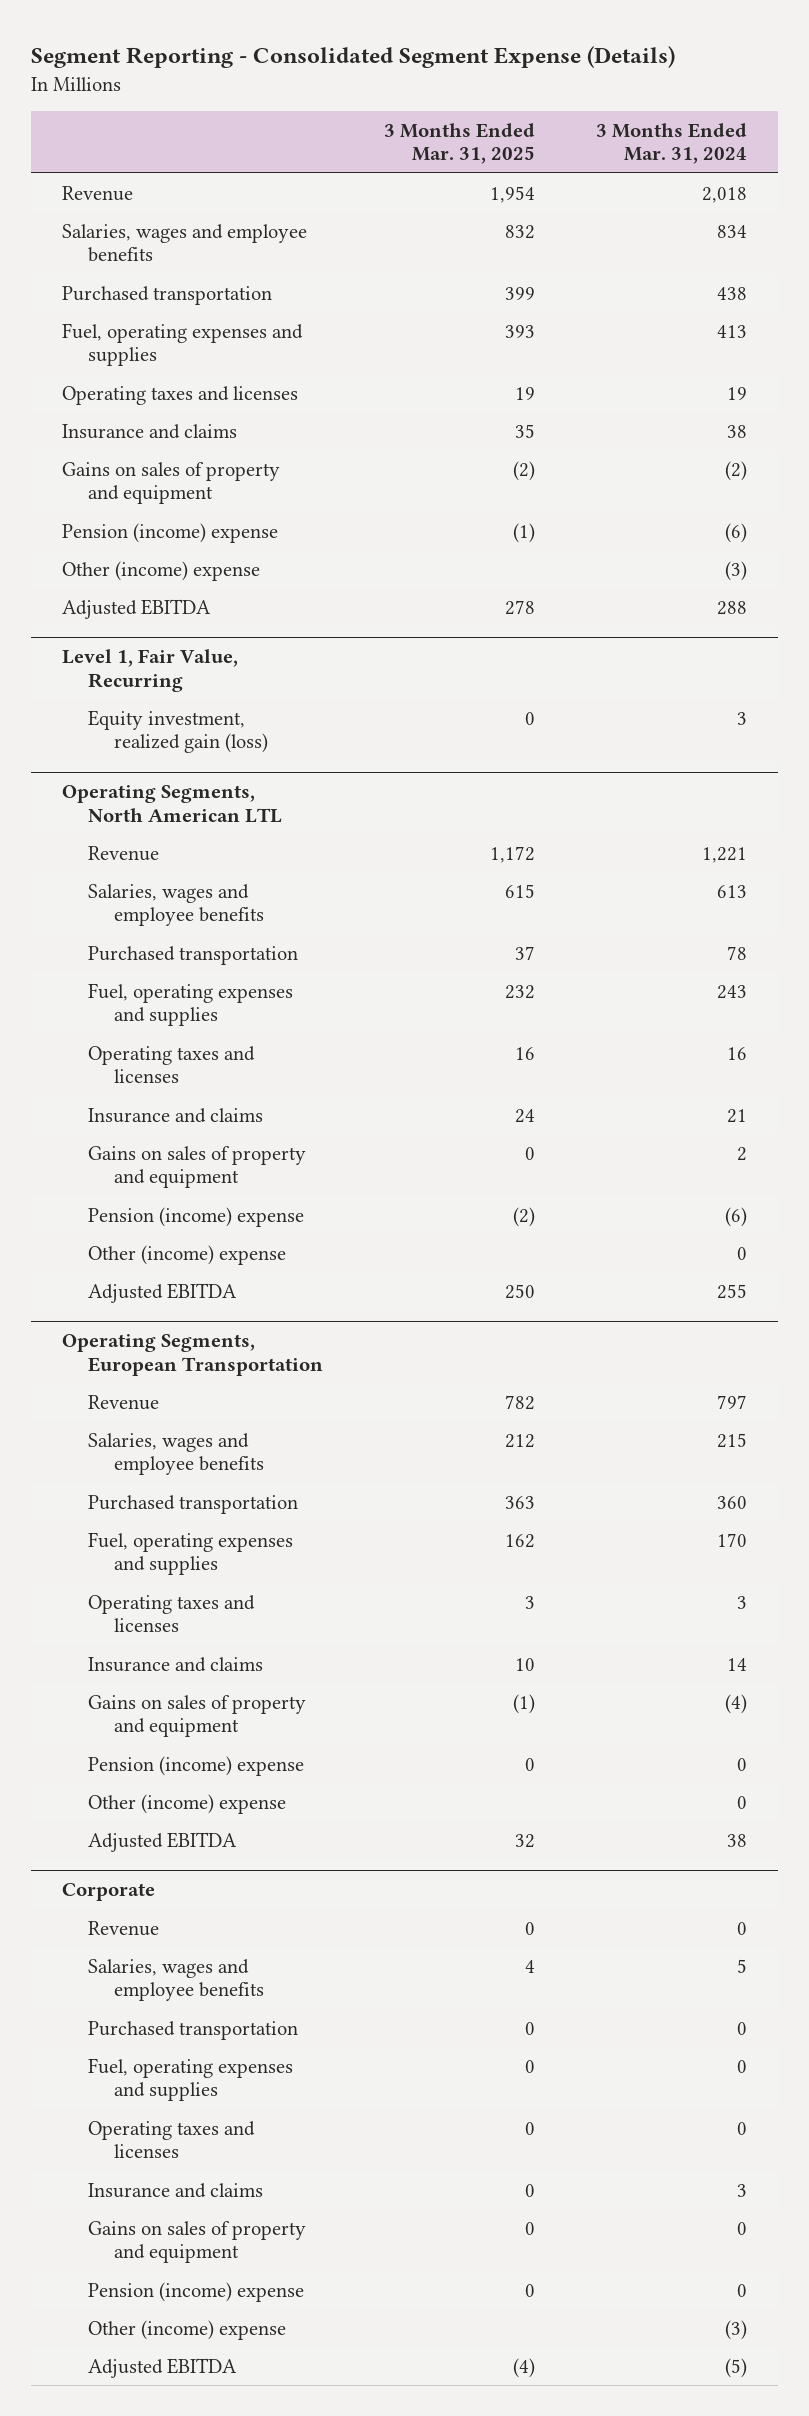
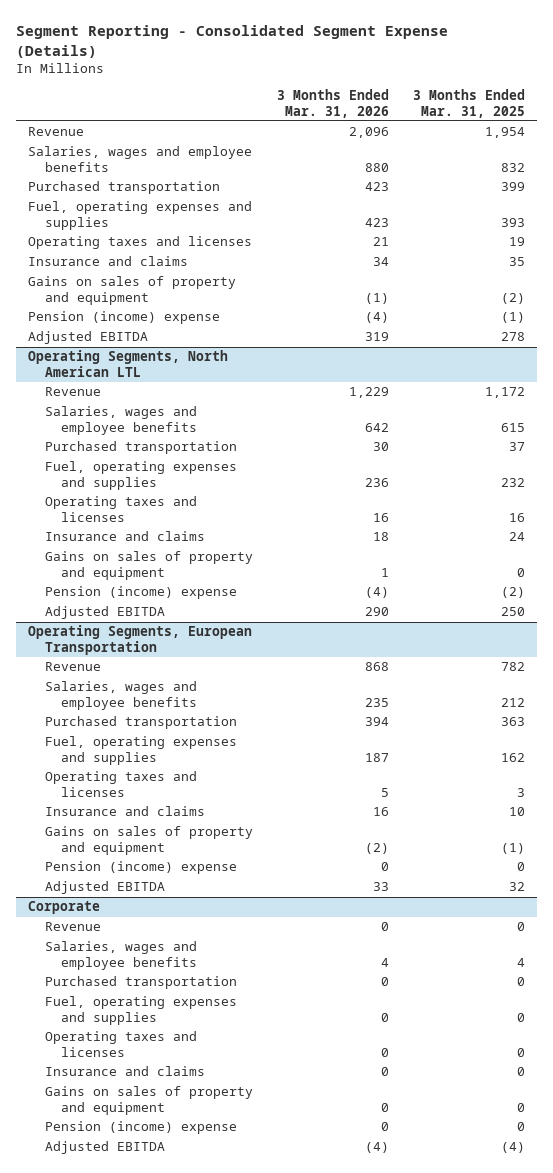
- | 3 Months Ended Mar. 31, 2025 | 3 Months Ended Mar. 31, 2024
+ | 3 Months Ended Mar. 31, 2026 | 3 Months Ended Mar. 31, 2025
- Other (income) expense | | (3)
- Level 1, Fair Value, Recurring
- Equity investment, realized gain (loss) | 0 | 3
@ Operating Segments, North American LTL
- Other (income) expense | | 0
@ Operating Segments, European Transportation
- Other (income) expense | | 0
@ Corporate
- Other (income) expense | | (3)

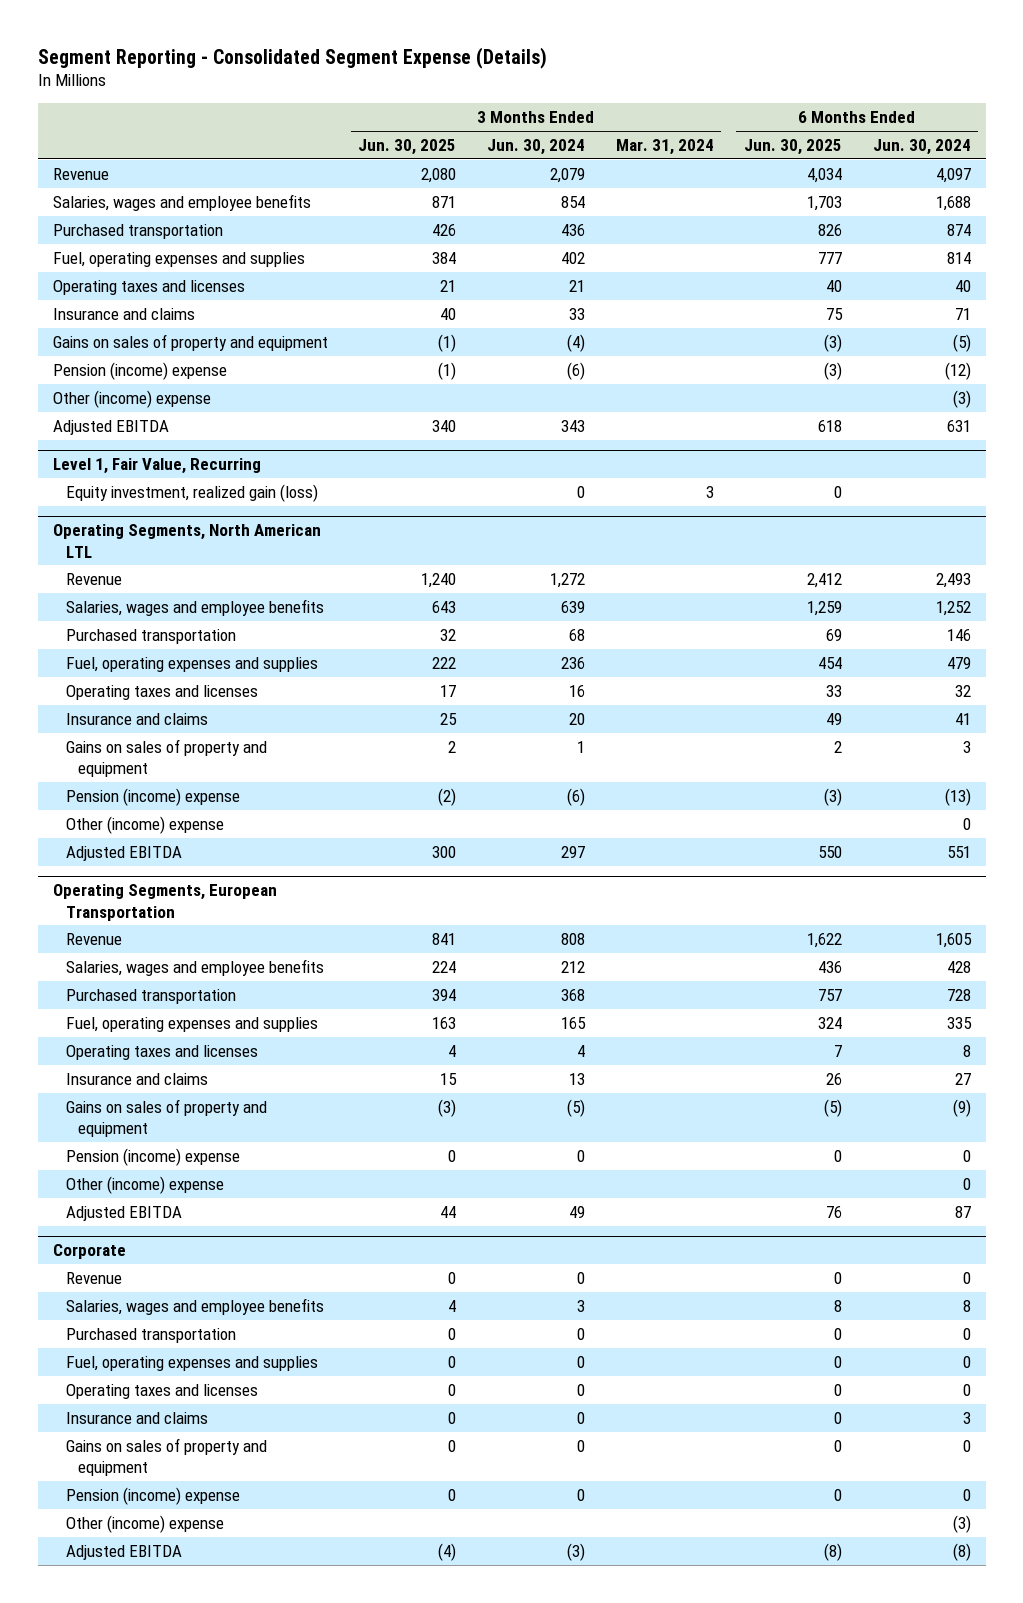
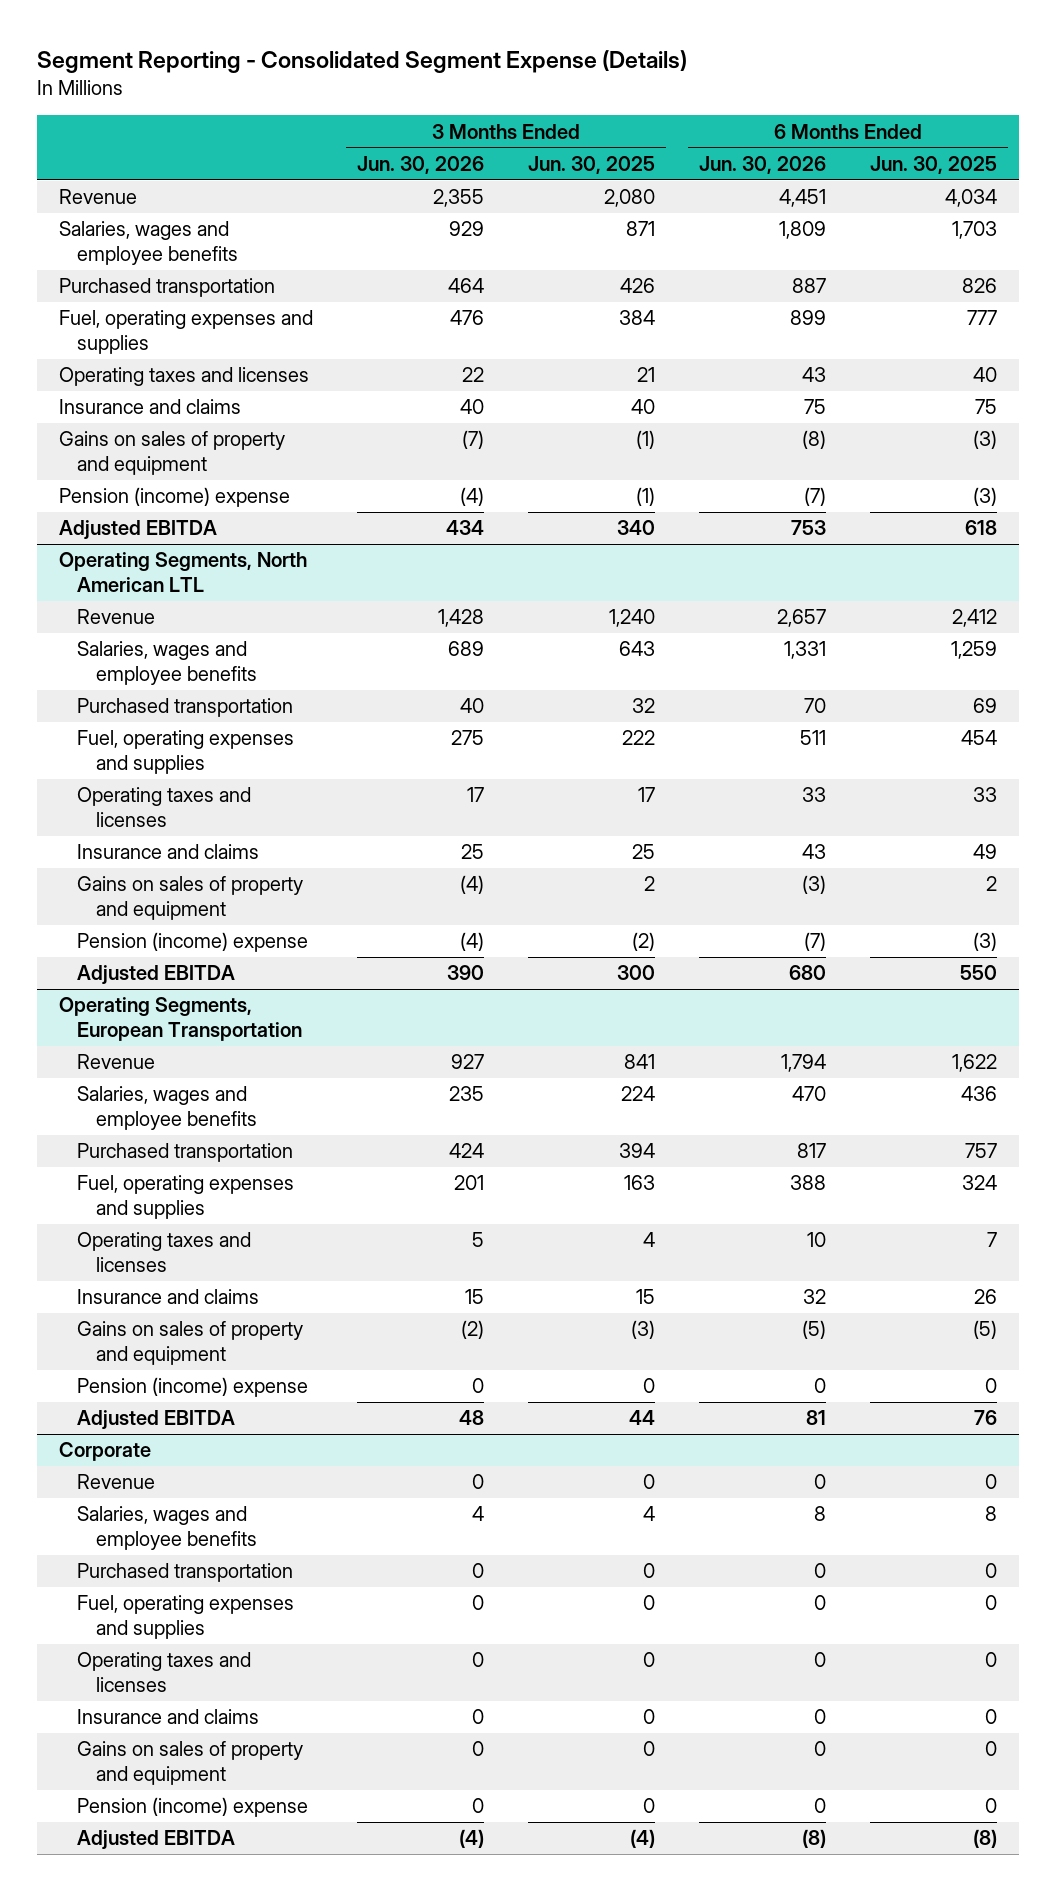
- | 3 Months Ended Jun. 30, 2025 | 3 Months Ended Jun. 30, 2024 | 3 Months Ended Mar. 31, 2024 | 6 Months Ended Jun. 30, 2025 | 6 Months Ended Jun. 30, 2024
+ | 3 Months Ended Jun. 30, 2026 | 3 Months Ended Jun. 30, 2025 | 6 Months Ended Jun. 30, 2026 | 6 Months Ended Jun. 30, 2025
- Other (income) expense | | | | | (3)
- Level 1, Fair Value, Recurring
- Equity investment, realized gain (loss) | | 0 | 3 | 0 |
@ Operating Segments, North American LTL
- Other (income) expense | | | | | 0
@ Operating Segments, European Transportation
- Other (income) expense | | | | | 0
@ Corporate
- Other (income) expense | | | | | (3)

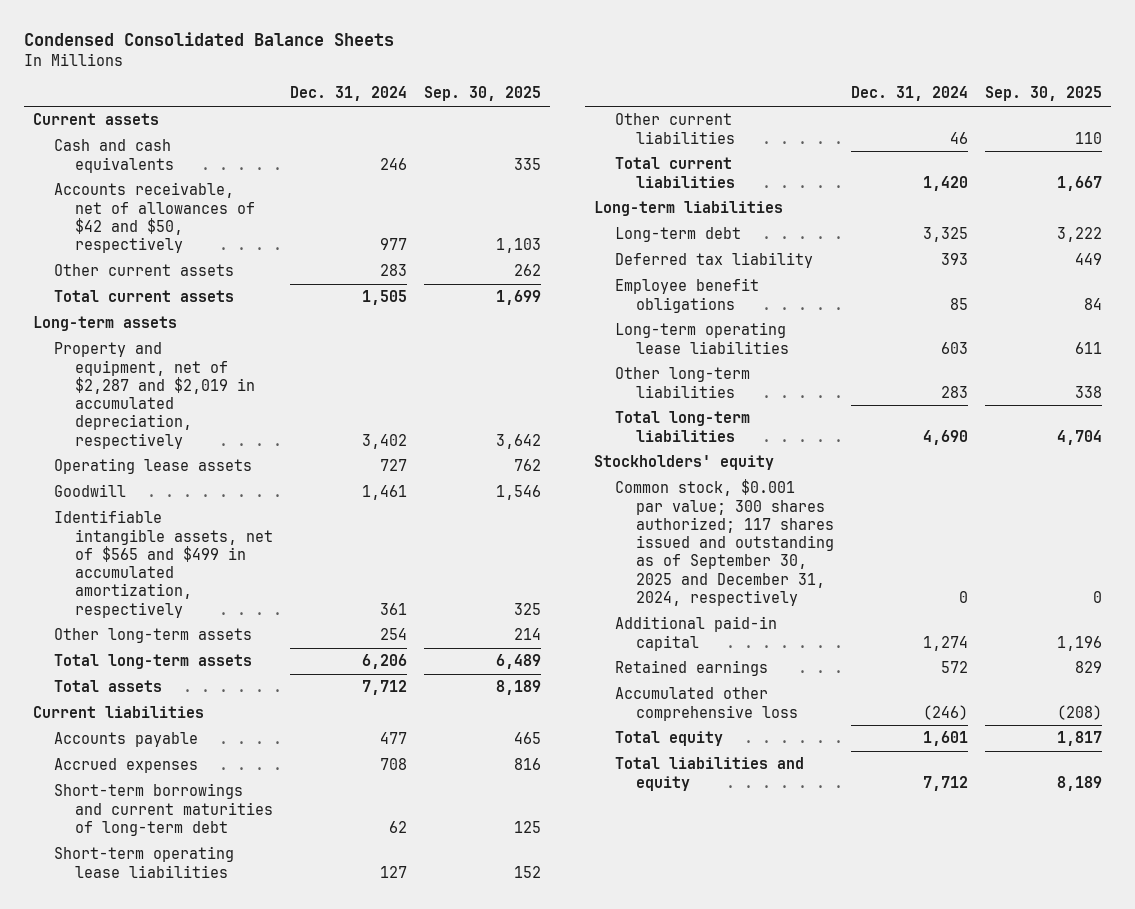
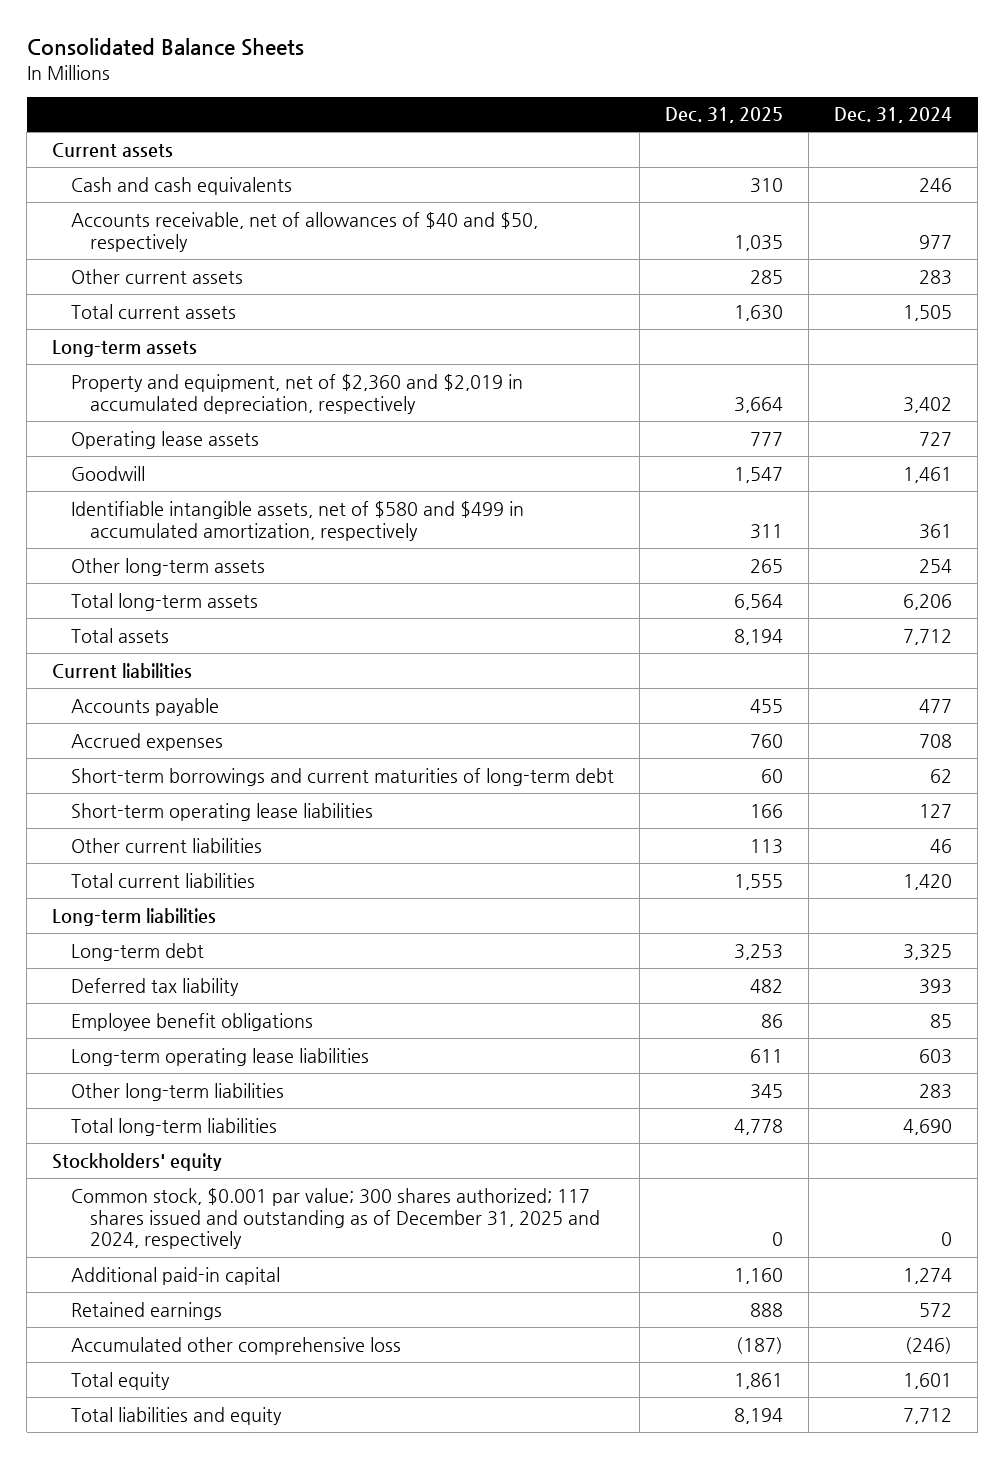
- Condensed Consolidated Balance Sheets
+ Consolidated Balance Sheets
- | Dec. 31, 2024 | Sep. 30, 2025
+ | Dec. 31, 2025 | Dec. 31, 2024
- Accounts receivable, net of allowances of $42 and $50, respectively | 977 | 1,103
+ Accounts receivable, net of allowances of $40 and $50, respectively | 1,035 | 977
- Property and equipment, net of $2,287 and $2,019 in accumulated depreciation, respectively | 3,402 | 3,642
+ Property and equipment, net of $2,360 and $2,019 in accumulated depreciation, respectively | 3,664 | 3,402
- Identifiable intangible assets, net of $565 and $499 in accumulated amortization, respectively | 361 | 325
+ Identifiable intangible assets, net of $580 and $499 in accumulated amortization, respectively | 311 | 361
- Common stock, $0.001 par value; 300 shares authorized; 117 shares issued and outstanding as of September 30, 2025 and December 31, 2024, respectively | 0 | 0
+ Common stock, $0.001 par value; 300 shares authorized; 117 shares issued and outstanding as of December 31, 2025 and 2024, respectively | 0 | 0

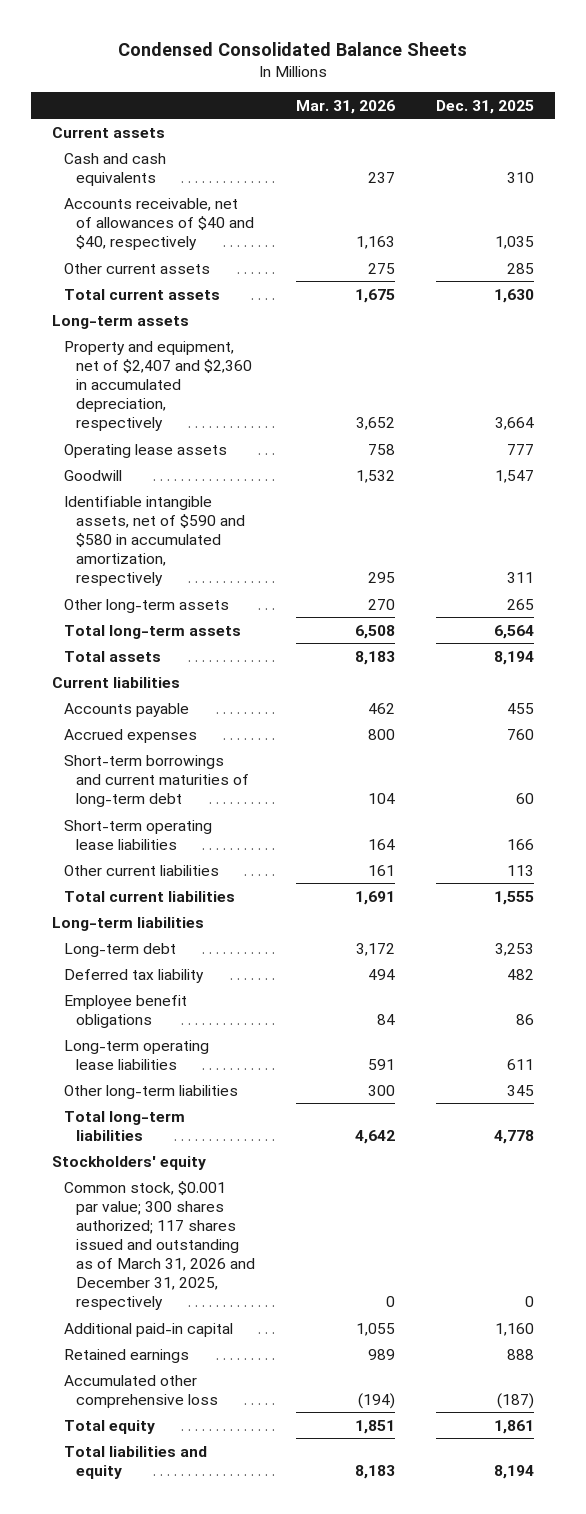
- Consolidated Balance Sheets
+ Condensed Consolidated Balance Sheets
- | Dec. 31, 2025 | Dec. 31, 2024
+ | Mar. 31, 2026 | Dec. 31, 2025
- Accounts receivable, net of allowances of $40 and $50, respectively | 1,035 | 977
+ Accounts receivable, net of allowances of $40 and $40, respectively | 1,163 | 1,035
- Property and equipment, net of $2,360 and $2,019 in accumulated depreciation, respectively | 3,664 | 3,402
+ Property and equipment, net of $2,407 and $2,360 in accumulated depreciation, respectively | 3,652 | 3,664
- Identifiable intangible assets, net of $580 and $499 in accumulated amortization, respectively | 311 | 361
+ Identifiable intangible assets, net of $590 and $580 in accumulated amortization, respectively | 295 | 311
- Common stock, $0.001 par value; 300 shares authorized; 117 shares issued and outstanding as of December 31, 2025 and 2024, respectively | 0 | 0
+ Common stock, $0.001 par value; 300 shares authorized; 117 shares issued and outstanding as of March 31, 2026 and December 31, 2025, respectively | 0 | 0

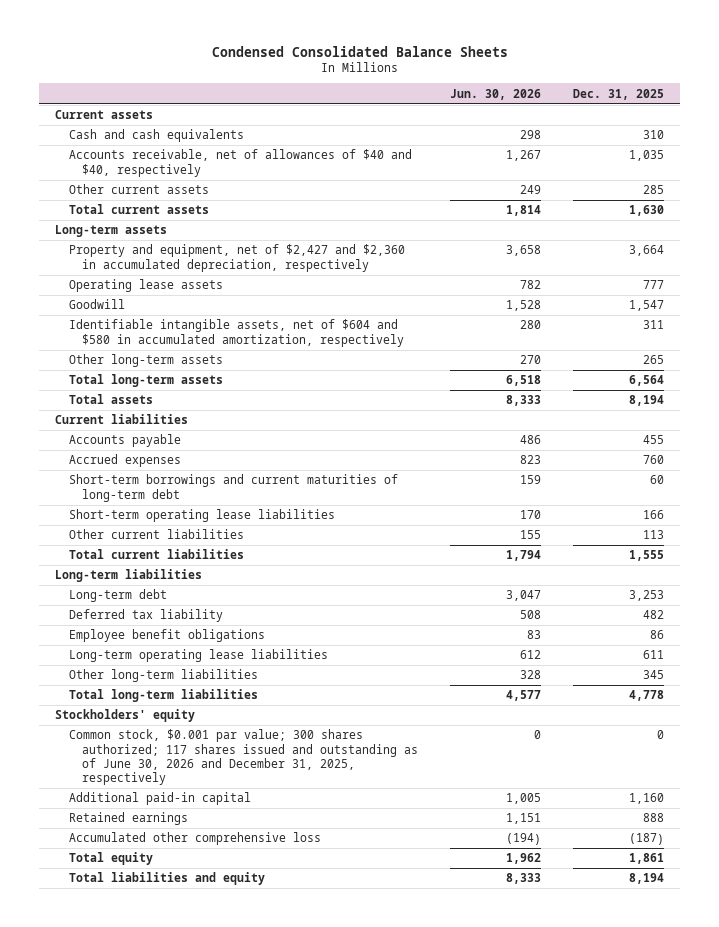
- | Mar. 31, 2026 | Dec. 31, 2025
+ | Jun. 30, 2026 | Dec. 31, 2025
- Property and equipment, net of $2,407 and $2,360 in accumulated depreciation, respectively | 3,652 | 3,664
+ Property and equipment, net of $2,427 and $2,360 in accumulated depreciation, respectively | 3,658 | 3,664
- Identifiable intangible assets, net of $590 and $580 in accumulated amortization, respectively | 295 | 311
+ Identifiable intangible assets, net of $604 and $580 in accumulated amortization, respectively | 280 | 311
- Common stock, $0.001 par value; 300 shares authorized; 117 shares issued and outstanding as of March 31, 2026 and December 31, 2025, respectively | 0 | 0
+ Common stock, $0.001 par value; 300 shares authorized; 117 shares issued and outstanding as of June 30, 2026 and December 31, 2025, respectively | 0 | 0

